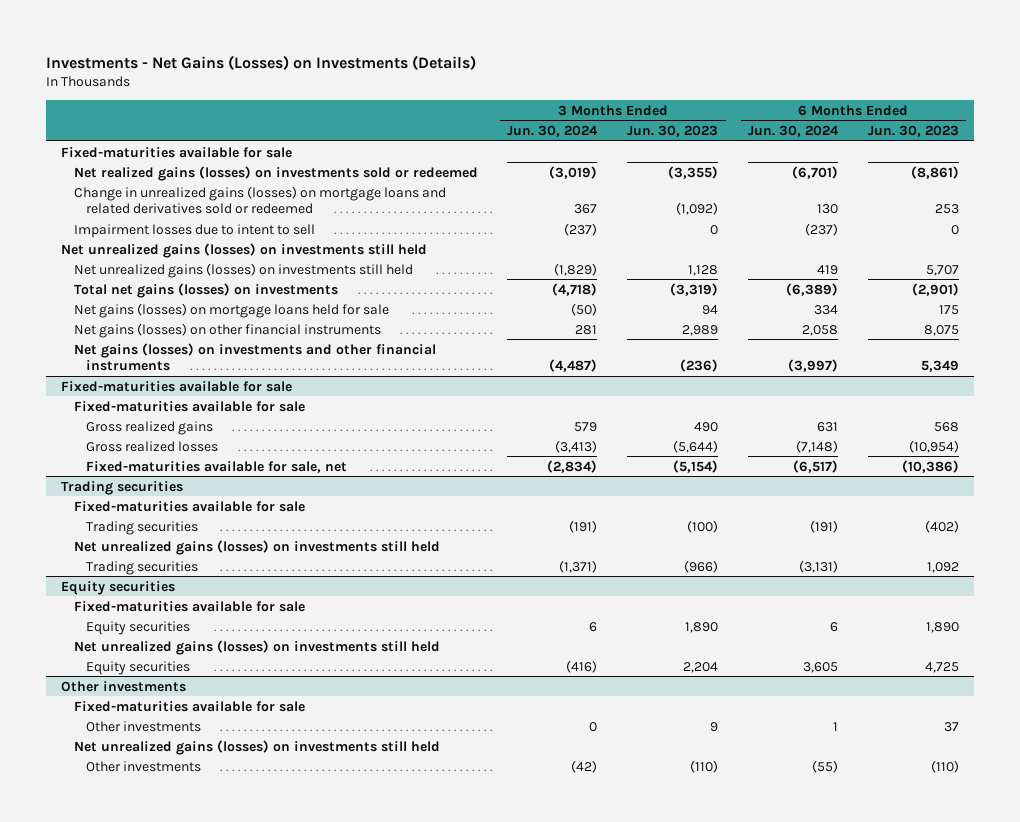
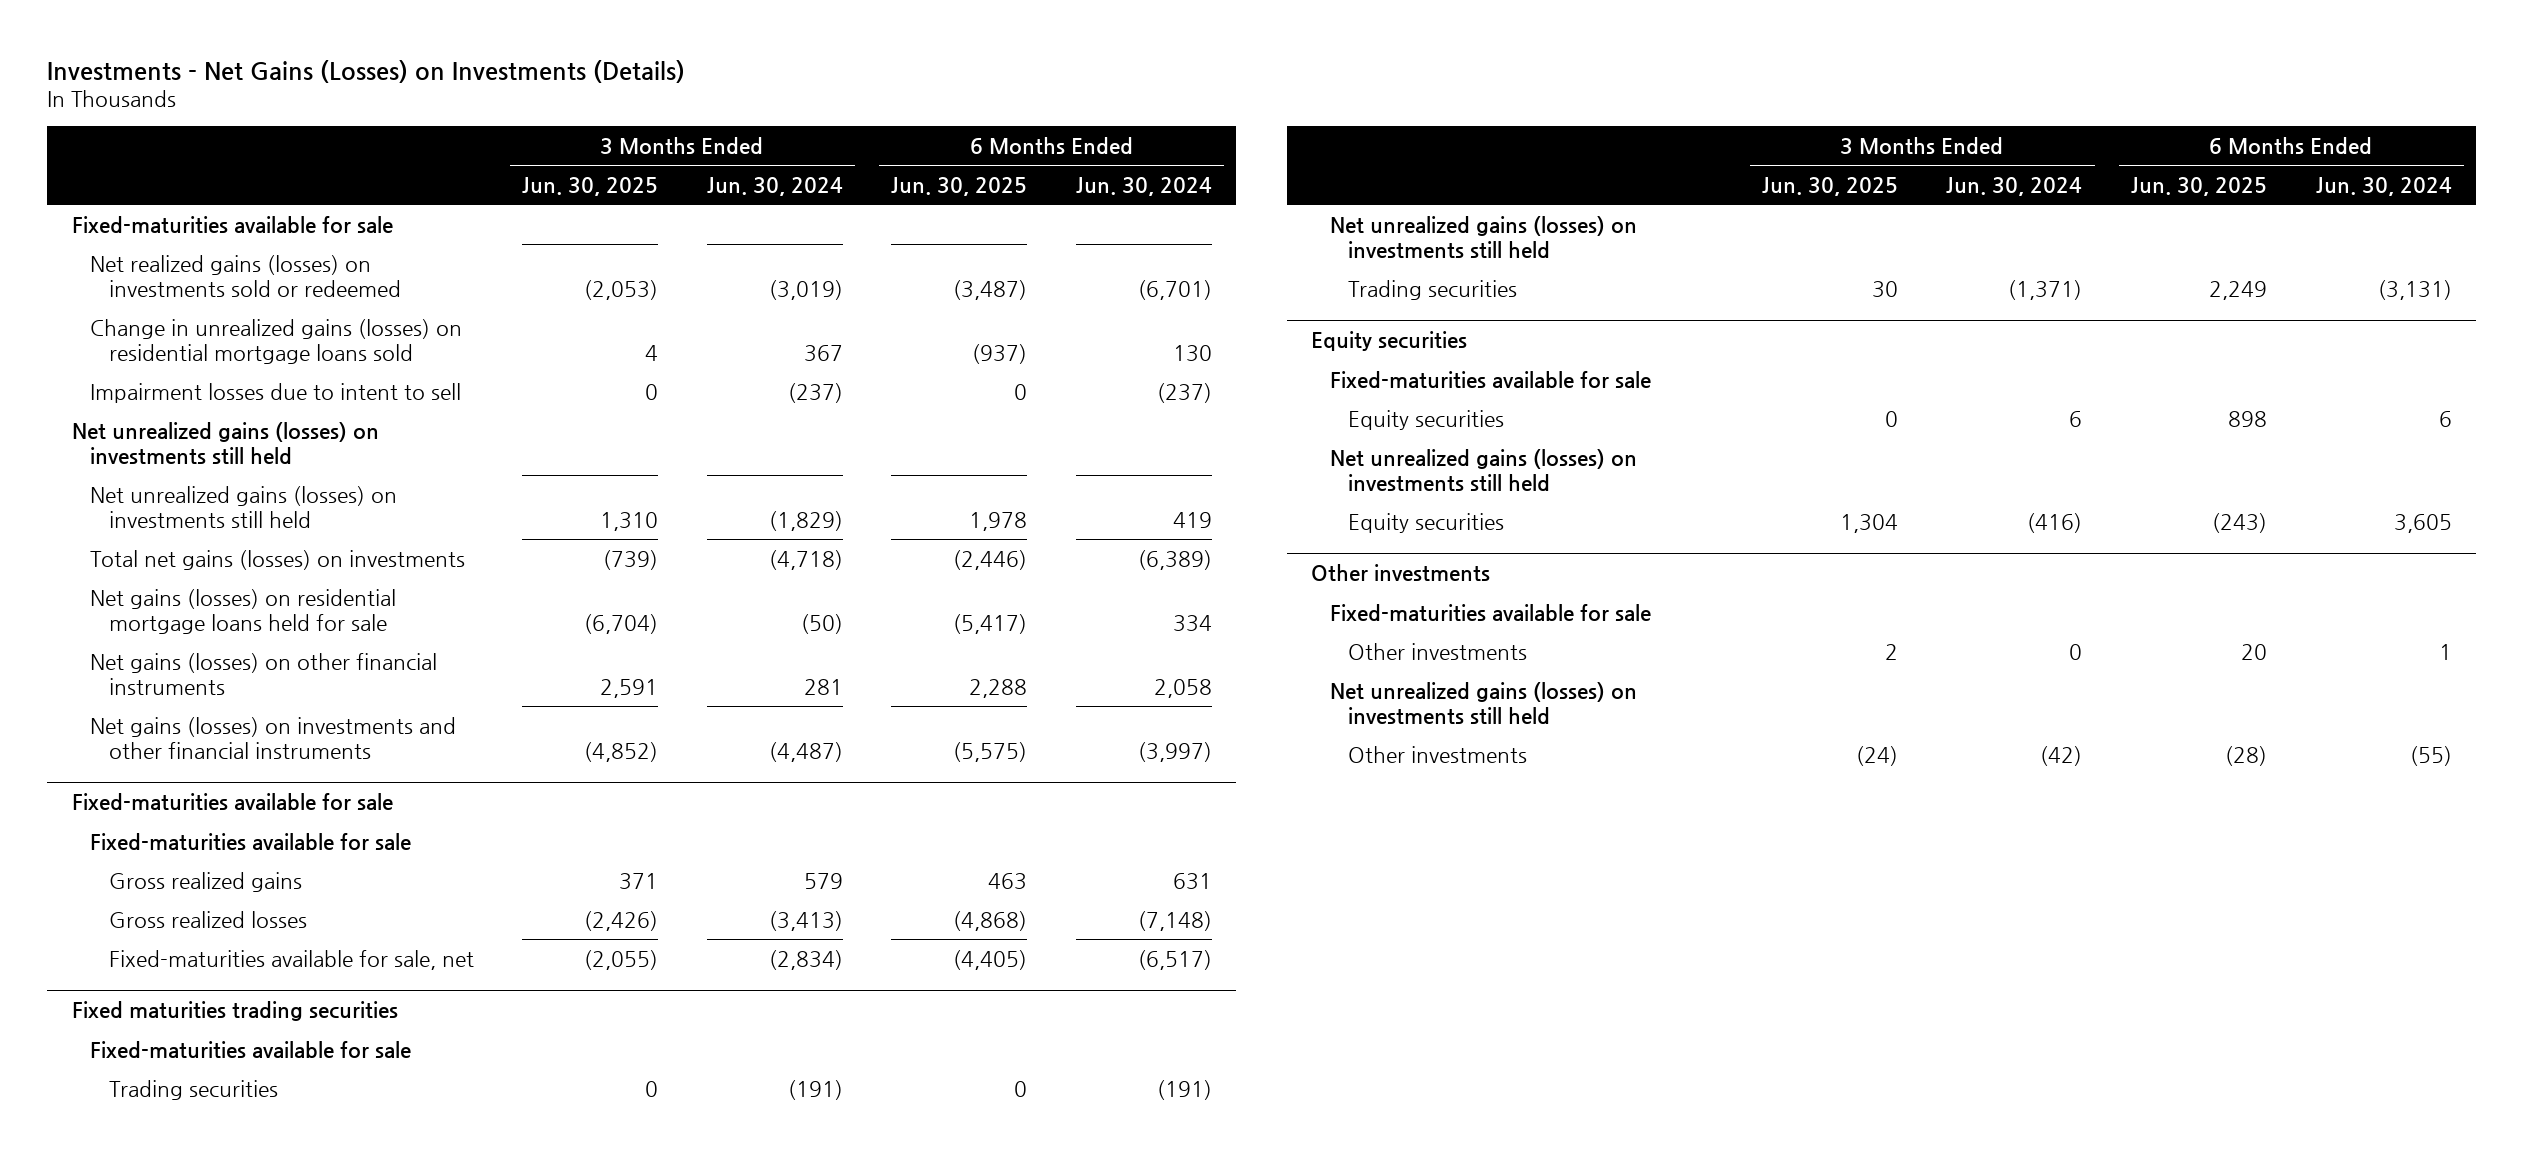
- | 3 Months Ended Jun. 30, 2024 | 3 Months Ended Jun. 30, 2023 | 6 Months Ended Jun. 30, 2024 | 6 Months Ended Jun. 30, 2023
+ | 3 Months Ended Jun. 30, 2025 | 3 Months Ended Jun. 30, 2024 | 6 Months Ended Jun. 30, 2025 | 6 Months Ended Jun. 30, 2024
- Change in unrealized gains (losses) on mortgage loans and related derivatives sold or redeemed | 367 | (1,092) | 130 | 253
+ Change in unrealized gains (losses) on residential mortgage loans sold | 4 | 367 | (937) | 130
- Net gains (losses) on mortgage loans held for sale | (50) | 94 | 334 | 175
+ Net gains (losses) on residential mortgage loans held for sale | (6,704) | (50) | (5,417) | 334
- Trading securities
+ Fixed maturities trading securities

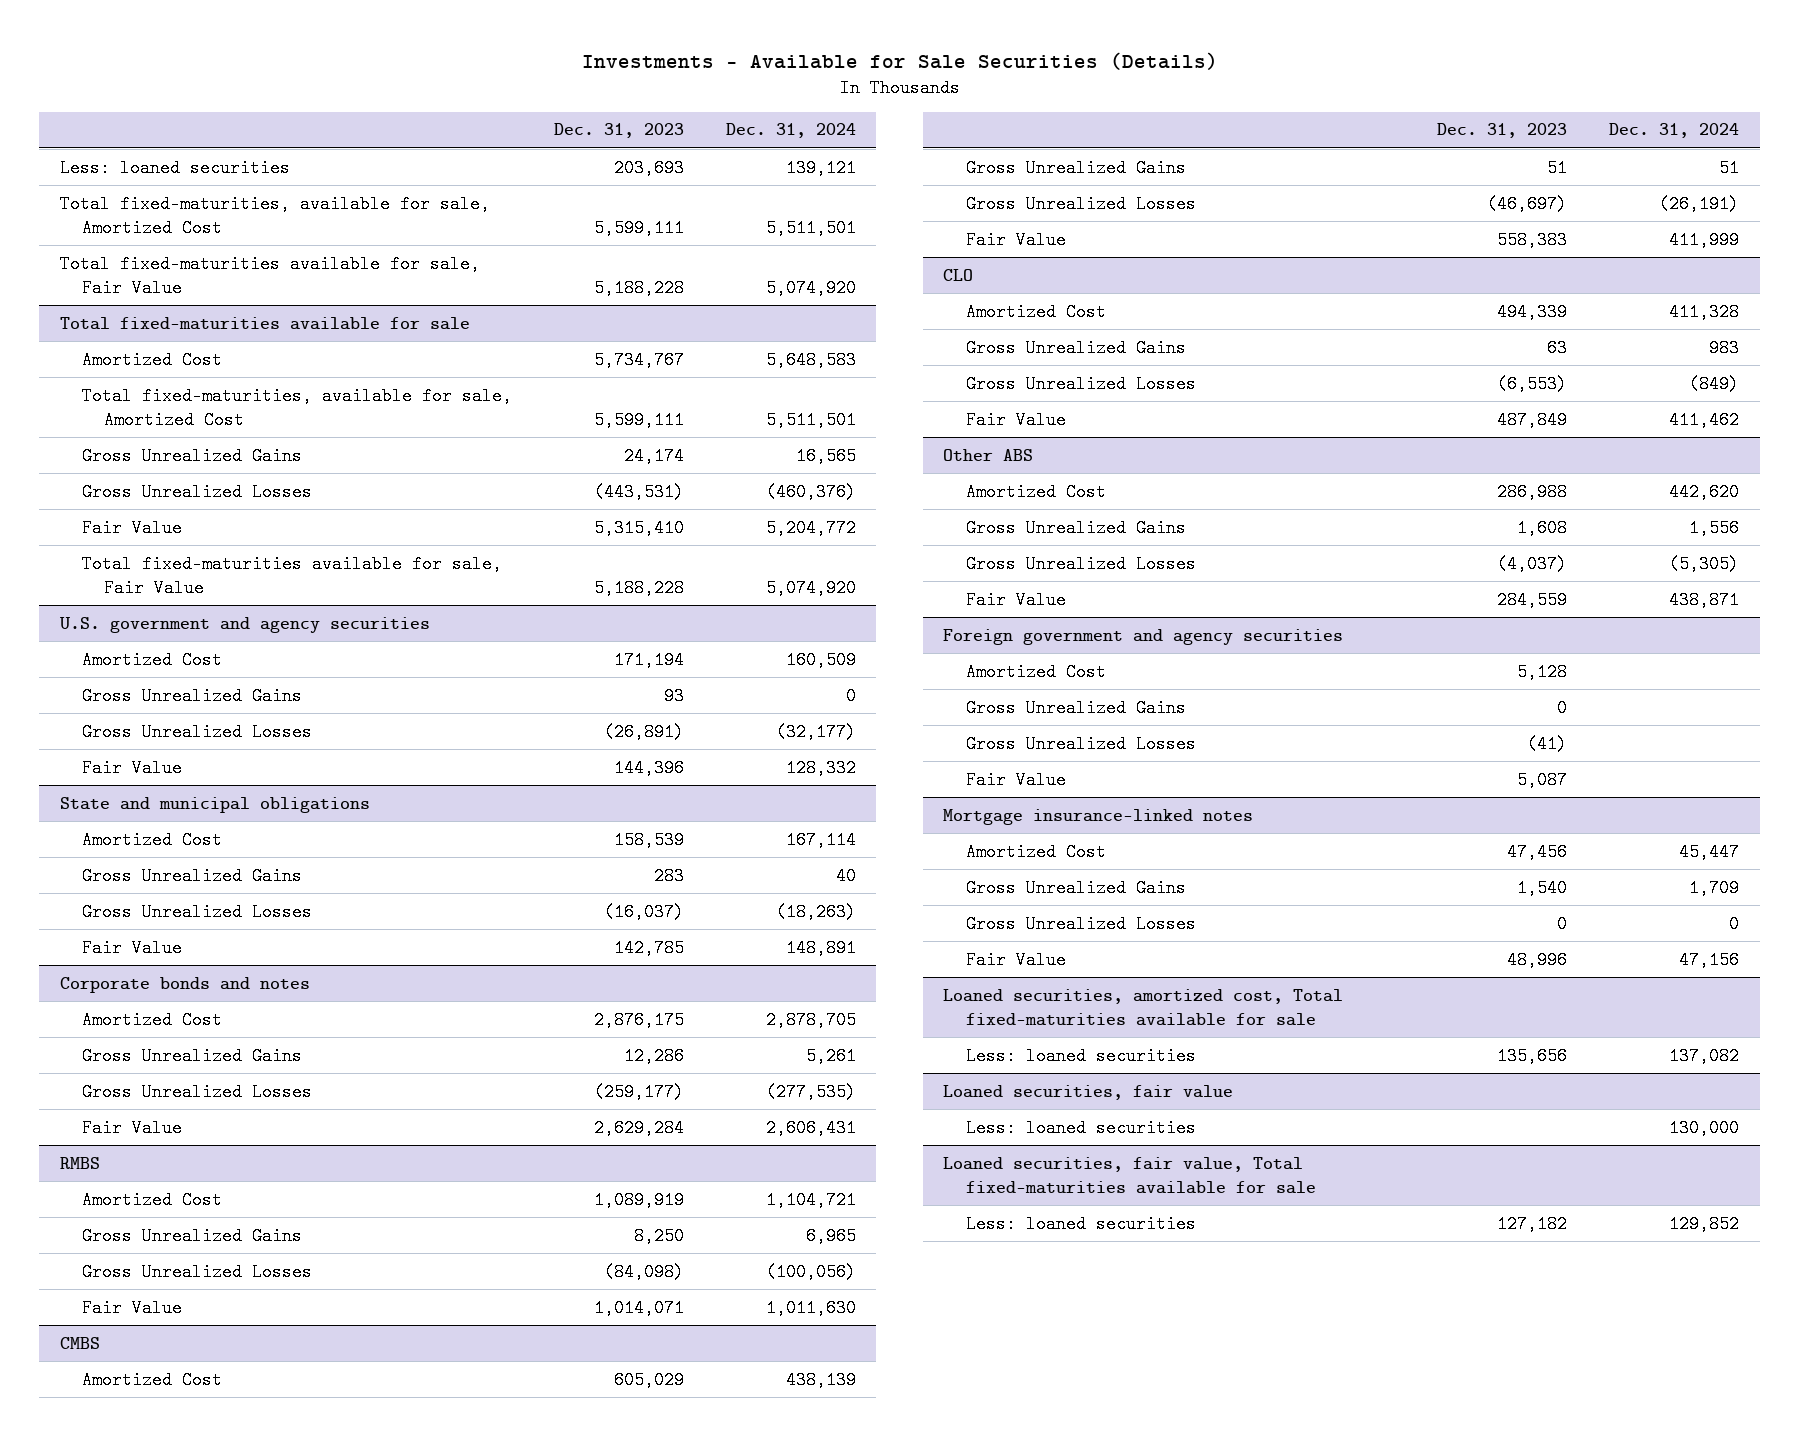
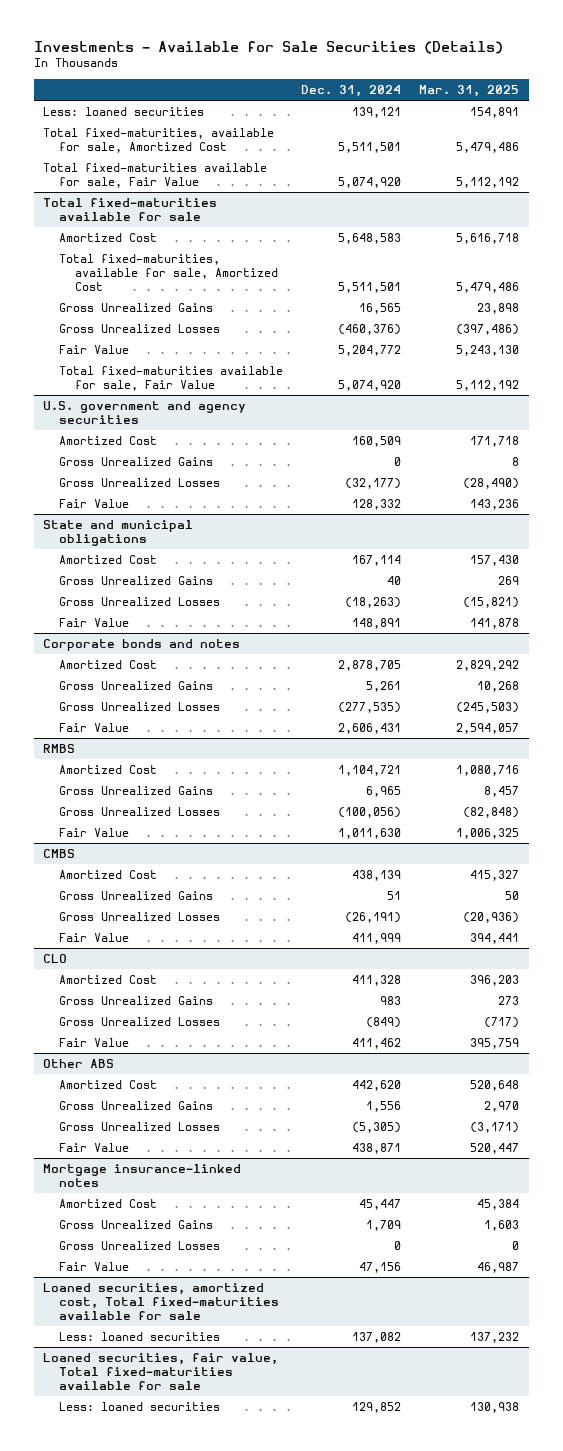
- | Dec. 31, 2023 | Dec. 31, 2024
+ | Dec. 31, 2024 | Mar. 31, 2025
- Foreign government and agency securities
- Amortized Cost | 5,128 |
- Gross Unrealized Gains | 0 |
- Gross Unrealized Losses | (41) |
- Fair Value | 5,087 |
- Loaned securities, fair value
- Less: loaned securities | | 130,000

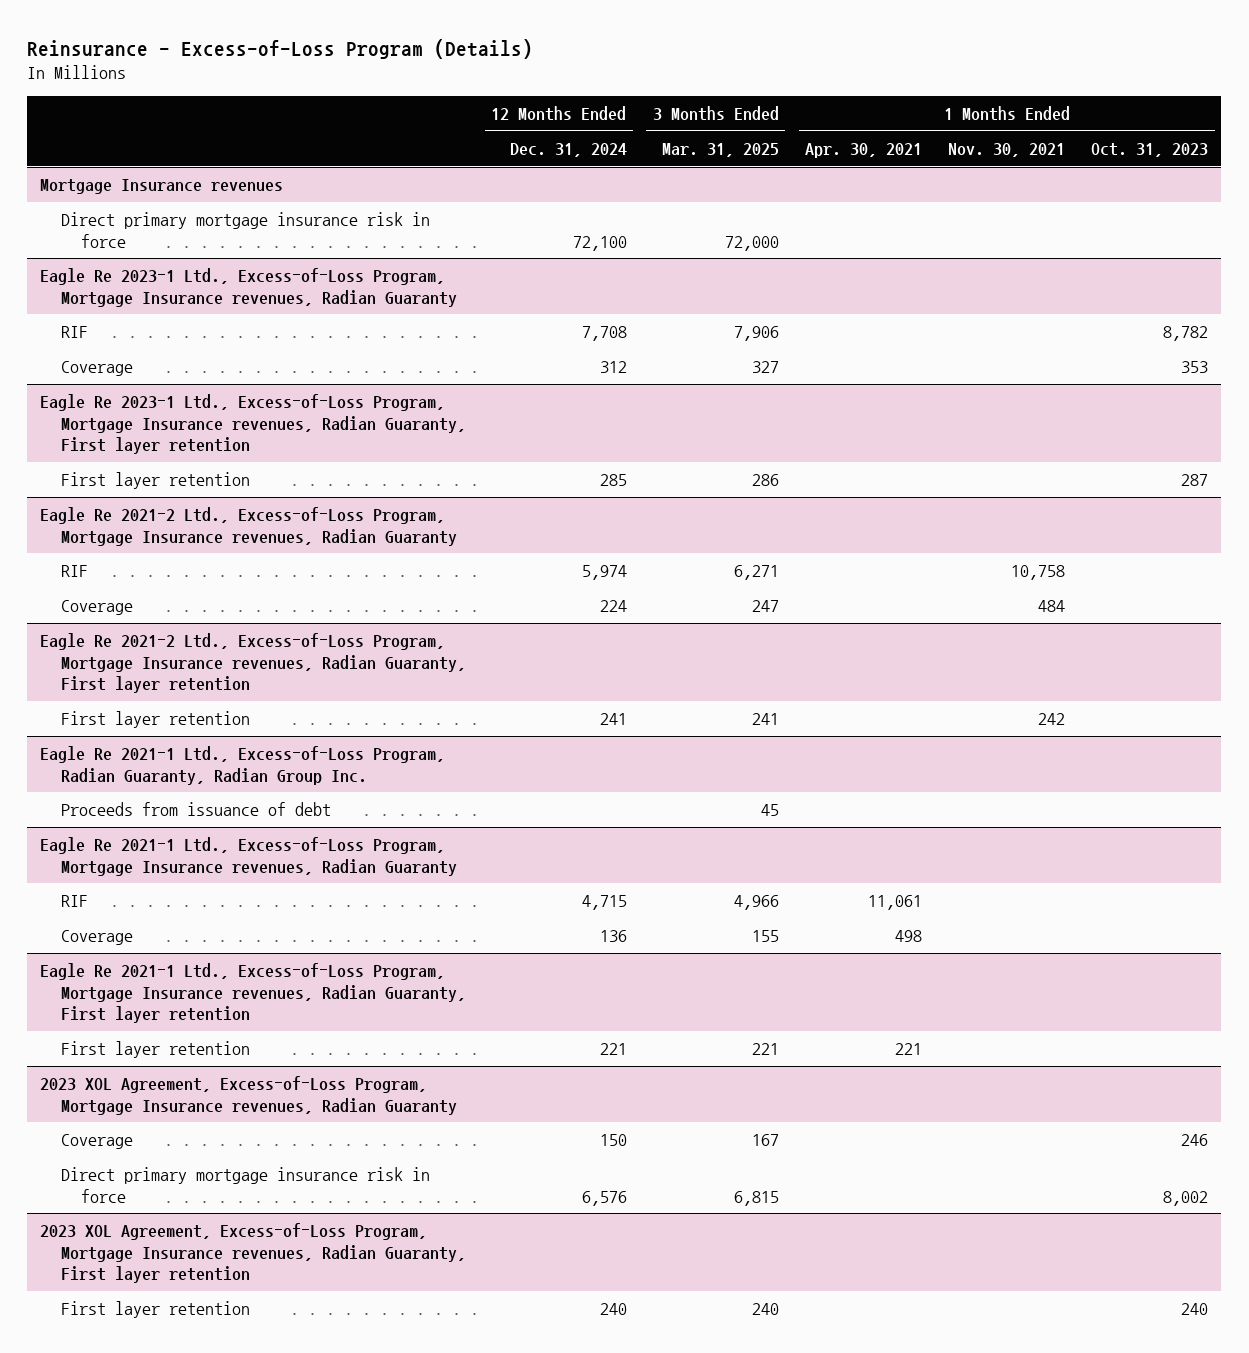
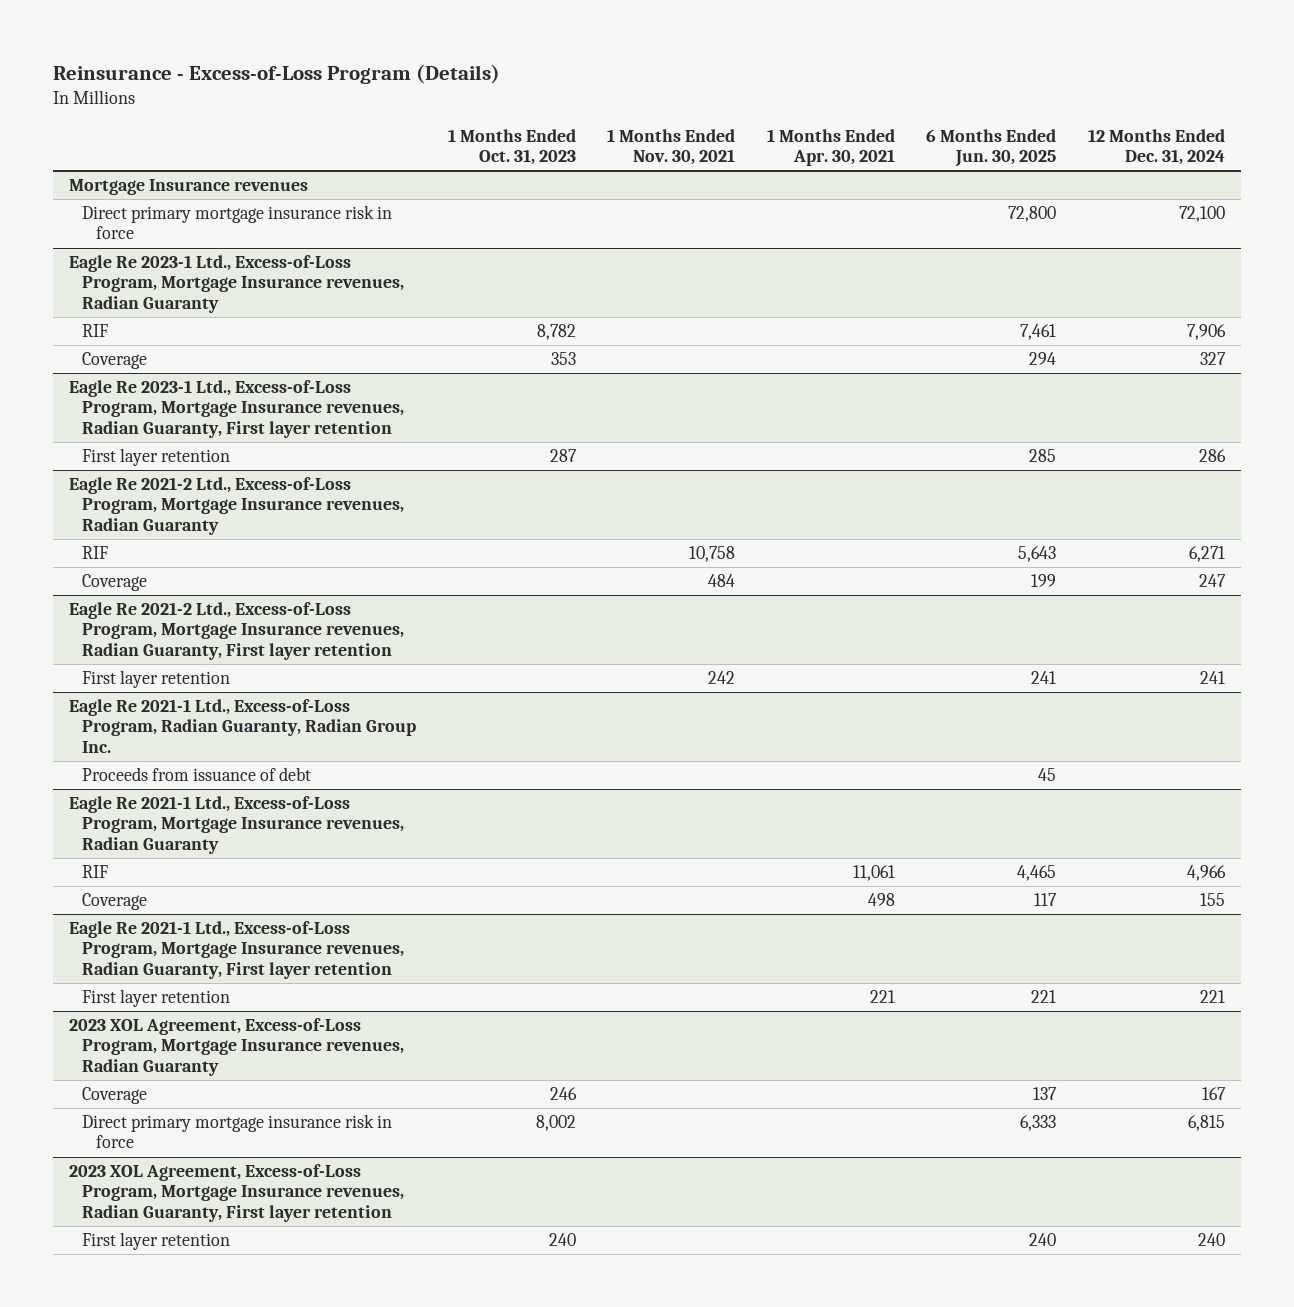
- | 12 Months Ended Dec. 31, 2024 | 3 Months Ended Mar. 31, 2025 | 1 Months Ended Apr. 30, 2021 | 1 Months Ended Nov. 30, 2021 | 1 Months Ended Oct. 31, 2023
+ | 1 Months Ended Oct. 31, 2023 | 1 Months Ended Nov. 30, 2021 | 1 Months Ended Apr. 30, 2021 | 6 Months Ended Jun. 30, 2025 | 12 Months Ended Dec. 31, 2024
@ Eagle Re 2023-1 Ltd., Excess-of-Loss Program, Mortgage Insurance revenues, Radian Guaranty
- RIF | 7,708 | 7,906 | | | 8,782
- Coverage | 312 | 327 | | | 353
+ RIF | 8,782 | | | 7,461 | 7,906
+ Coverage | 353 | | | 294 | 327
@ Eagle Re 2023-1 Ltd., Excess-of-Loss Program, Mortgage Insurance revenues, Radian Guaranty, First layer retention
- First layer retention | 285 | 286 | | | 287
+ First layer retention | 287 | | | 285 | 286
@ Eagle Re 2021-2 Ltd., Excess-of-Loss Program, Mortgage Insurance revenues, Radian Guaranty
- RIF | 5,974 | 6,271 | | 10,758 |
- Coverage | 224 | 247 | | 484 |
+ RIF | | 10,758 | | 5,643 | 6,271
+ Coverage | | 484 | | 199 | 247
@ Eagle Re 2021-1 Ltd., Excess-of-Loss Program, Mortgage Insurance revenues, Radian Guaranty
- RIF | 4,715 | 4,966 | 11,061 | |
- Coverage | 136 | 155 | 498 | |
+ RIF | | | 11,061 | 4,465 | 4,966
+ Coverage | | | 498 | 117 | 155
@ 2023 XOL Agreement, Excess-of-Loss Program, Mortgage Insurance revenues, Radian Guaranty
- Coverage | 150 | 167 | | | 246
- Direct primary mortgage insurance risk in force | 6,576 | 6,815 | | | 8,002
+ Coverage | 246 | | | 137 | 167
+ Direct primary mortgage insurance risk in force | 8,002 | | | 6,333 | 6,815

